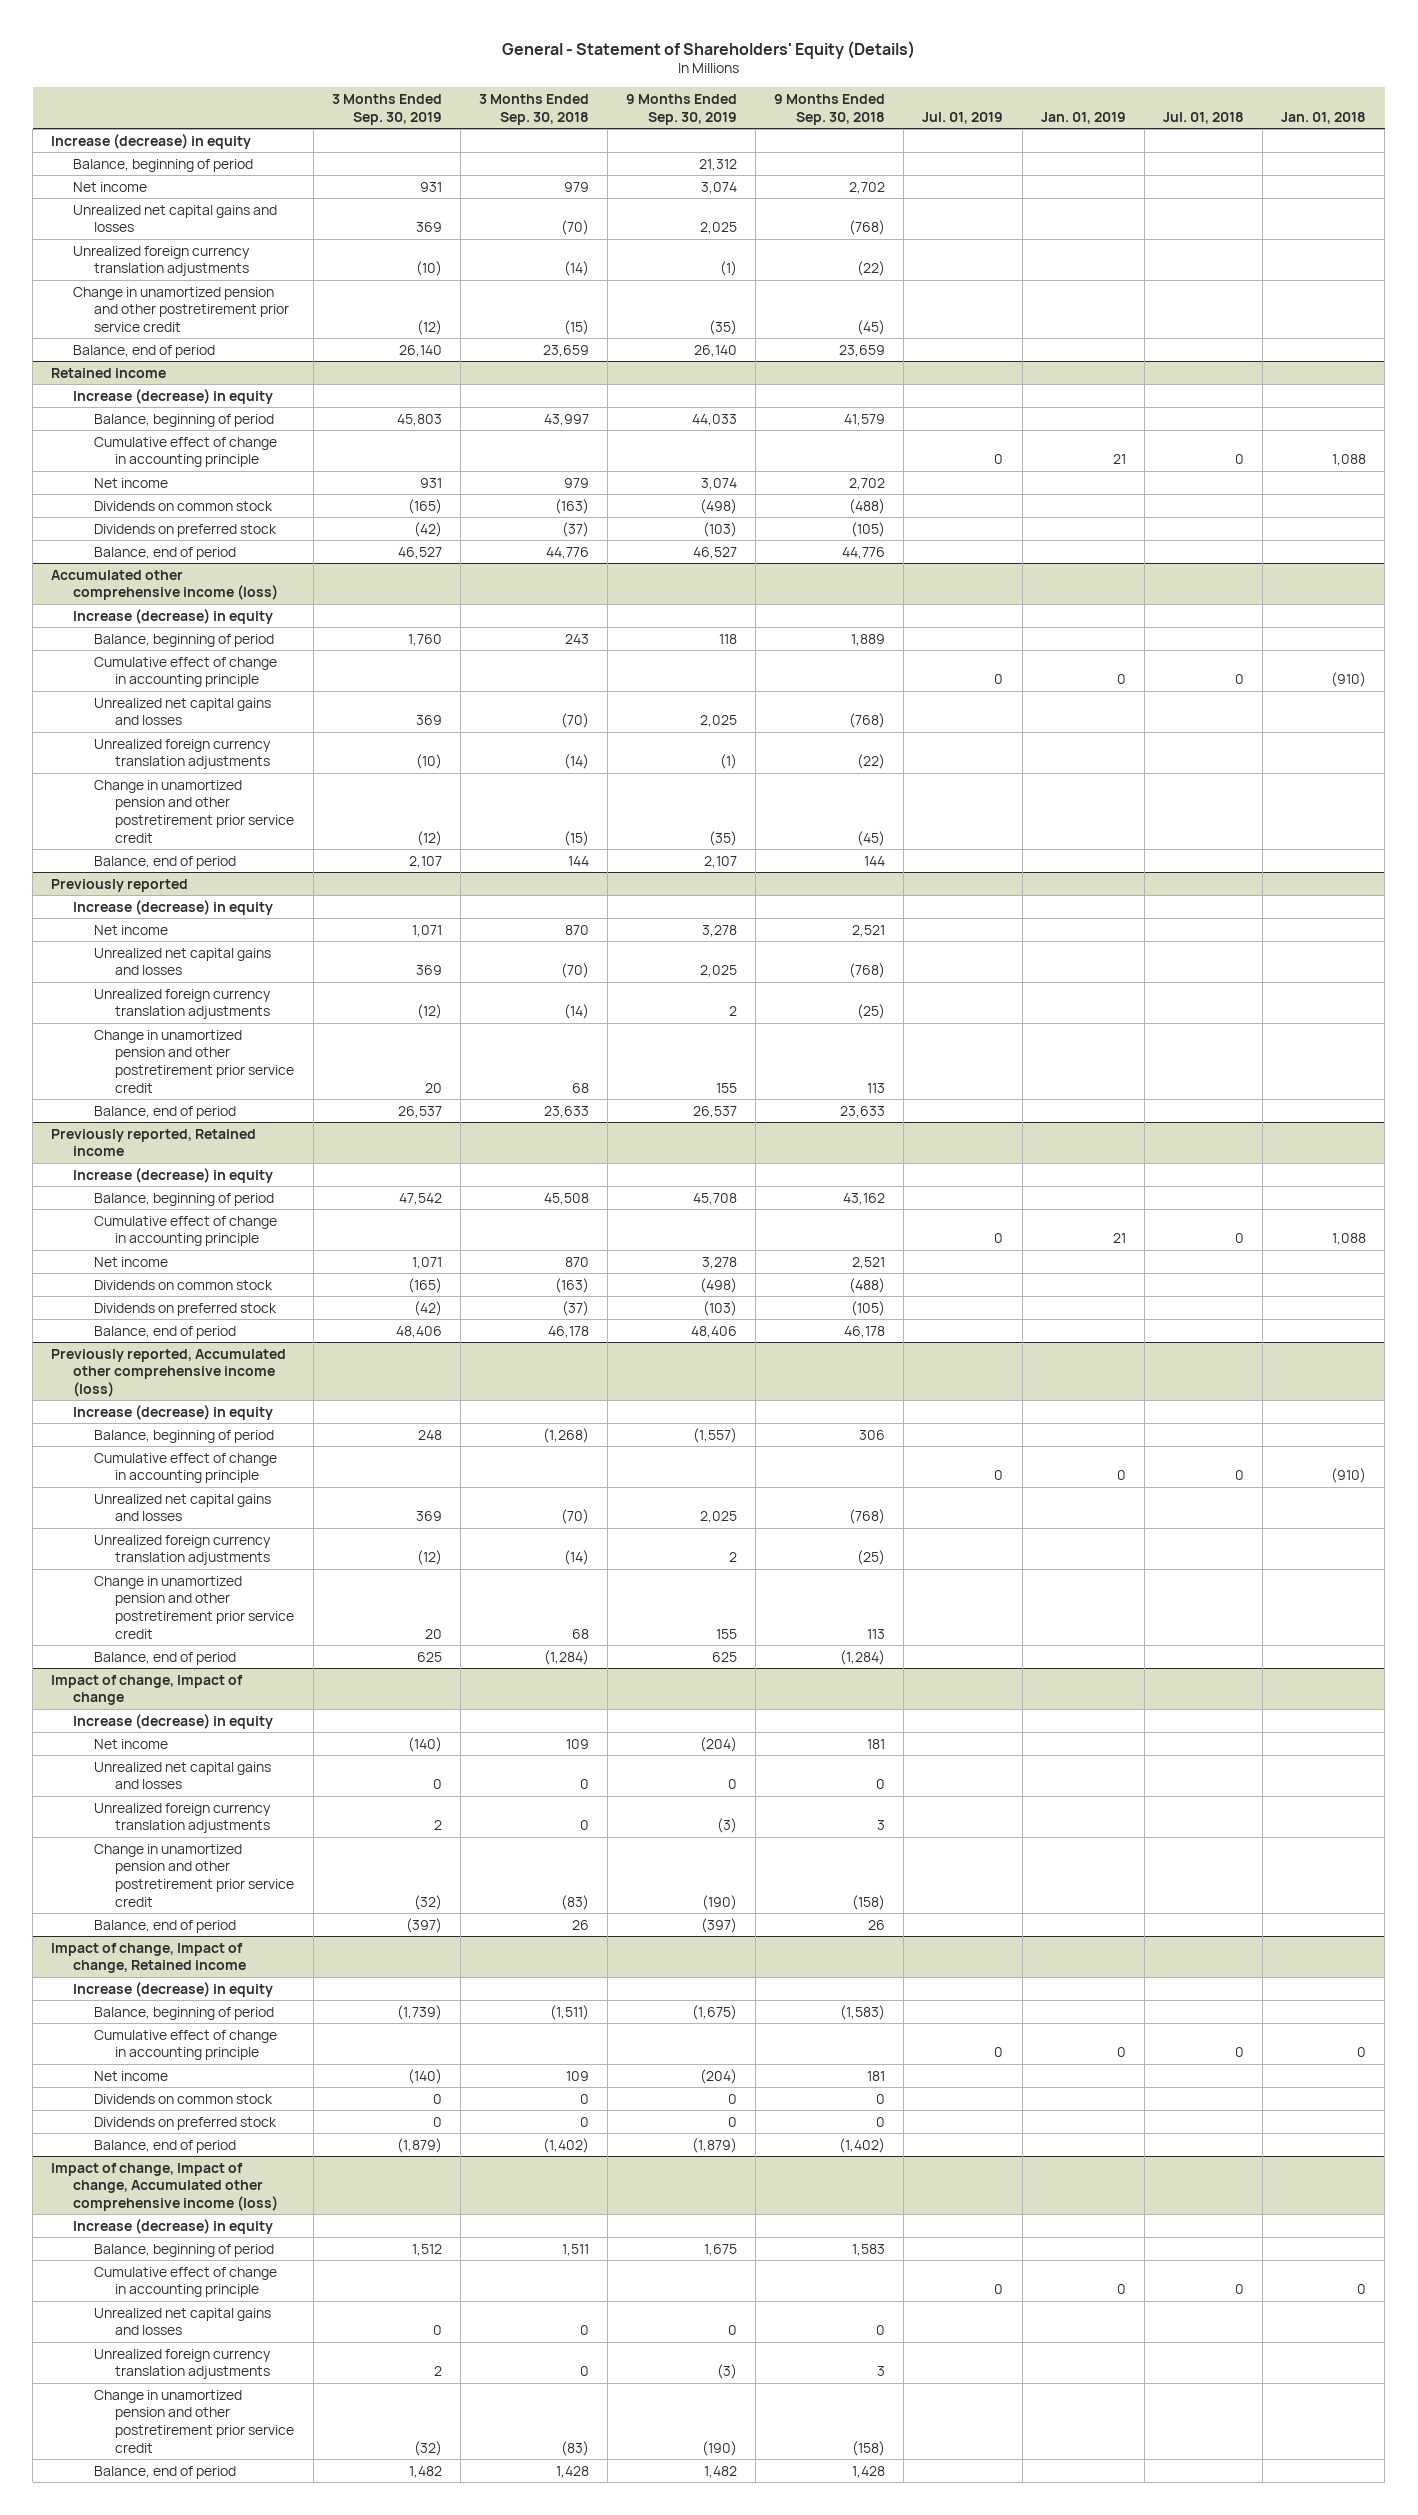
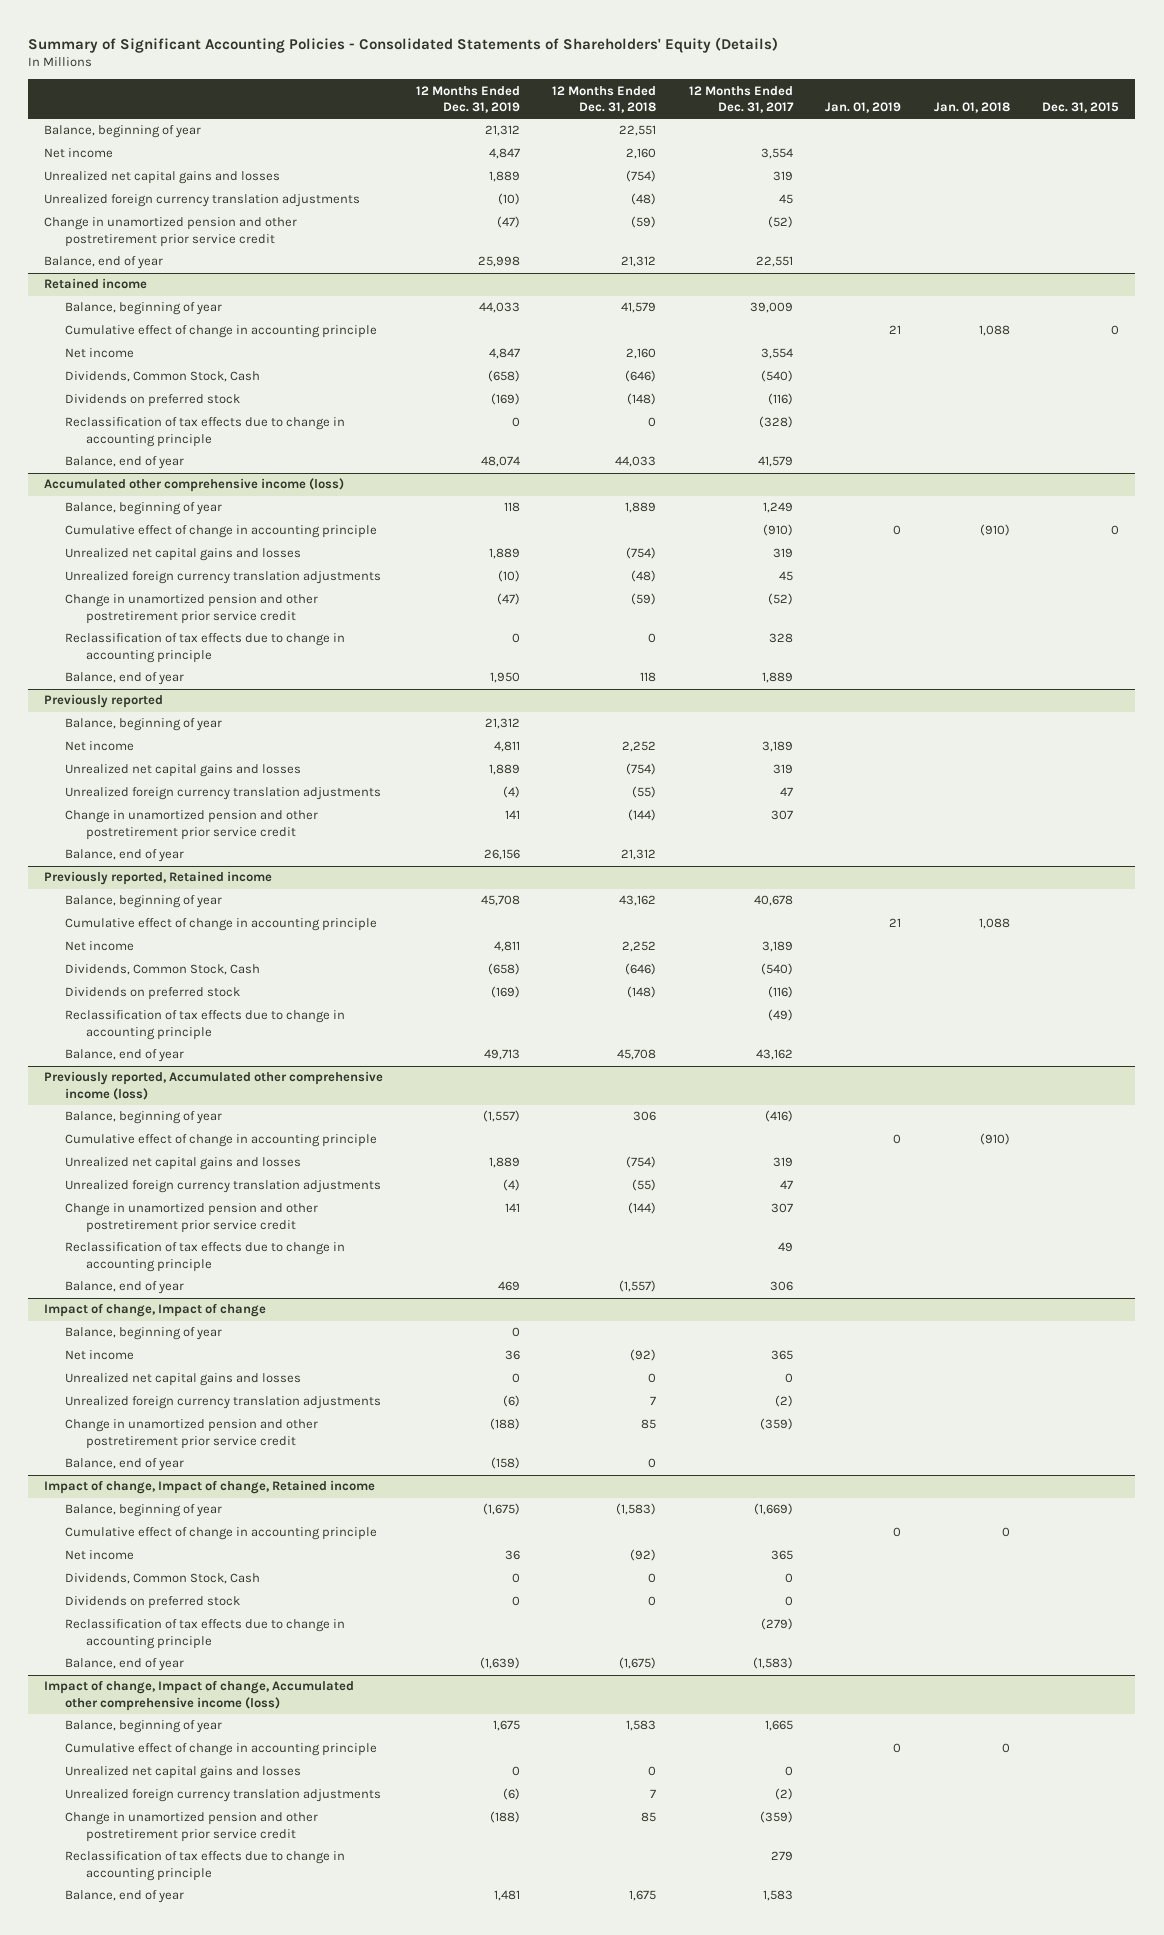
- General - Statement of Shareholders' Equity (Details)
+ Summary of Significant Accounting Policies - Consolidated Statements of Shareholders' Equity (Details)
- | 3 Months Ended Sep. 30, 2019 | 3 Months Ended Sep. 30, 2018 | 9 Months Ended Sep. 30, 2019 | 9 Months Ended Sep. 30, 2018 | Jul. 01, 2019 | Jan. 01, 2019 | Jul. 01, 2018 | Jan. 01, 2018
+ | 12 Months Ended Dec. 31, 2019 | 12 Months Ended Dec. 31, 2018 | 12 Months Ended Dec. 31, 2017 | Jan. 01, 2019 | Jan. 01, 2018 | Dec. 31, 2015
- Increase (decrease) in equity
- Balance, beginning of period | | | 21,312 | | | | |
+ Balance, beginning of year | 21,312 | 22,551 | | | |
- Balance, end of period | 26,140 | 23,659 | 26,140 | 23,659 | | | |
+ Balance, end of year | 25,998 | 21,312 | 22,551 | | |
@ Retained income
- Increase (decrease) in equity
- Balance, beginning of period | 45,803 | 43,997 | 44,033 | 41,579 | | | |
+ Balance, beginning of year | 44,033 | 41,579 | 39,009 | | |
- Dividends on common stock | (165) | (163) | (498) | (488) | | | |
+ Dividends, Common Stock, Cash | (658) | (646) | (540) | | |
- Balance, end of period | 46,527 | 44,776 | 46,527 | 44,776 | | | |
+ Reclassification of tax effects due to change in accounting principle | 0 | 0 | (328) | | |
+ Balance, end of year | 48,074 | 44,033 | 41,579 | | |
@ Accumulated other comprehensive income (loss)
- Increase (decrease) in equity
- Balance, beginning of period | 1,760 | 243 | 118 | 1,889 | | | |
+ Balance, beginning of year | 118 | 1,889 | 1,249 | | |
- Balance, end of period | 2,107 | 144 | 2,107 | 144 | | | |
+ Reclassification of tax effects due to change in accounting principle | 0 | 0 | 328 | | |
+ Balance, end of year | 1,950 | 118 | 1,889 | | |
@ Previously reported
- Increase (decrease) in equity
+ Balance, beginning of year | 21,312 | | | | |
- Balance, end of period | 26,537 | 23,633 | 26,537 | 23,633 | | | |
+ Balance, end of year | 26,156 | 21,312 | | | |
@ Previously reported, Retained income
- Increase (decrease) in equity
- Balance, beginning of period | 47,542 | 45,508 | 45,708 | 43,162 | | | |
+ Balance, beginning of year | 45,708 | 43,162 | 40,678 | | |
- Dividends on common stock | (165) | (163) | (498) | (488) | | | |
+ Dividends, Common Stock, Cash | (658) | (646) | (540) | | |
- Balance, end of period | 48,406 | 46,178 | 48,406 | 46,178 | | | |
+ Reclassification of tax effects due to change in accounting principle | | | (49) | | |
+ Balance, end of year | 49,713 | 45,708 | 43,162 | | |
@ Previously reported, Accumulated other comprehensive income (loss)
- Increase (decrease) in equity
- Balance, beginning of period | 248 | (1,268) | (1,557) | 306 | | | |
+ Balance, beginning of year | (1,557) | 306 | (416) | | |
- Balance, end of period | 625 | (1,284) | 625 | (1,284) | | | |
+ Reclassification of tax effects due to change in accounting principle | | | 49 | | |
+ Balance, end of year | 469 | (1,557) | 306 | | |
@ Impact of change, Impact of change
- Increase (decrease) in equity
+ Balance, beginning of year | 0 | | | | |
- Balance, end of period | (397) | 26 | (397) | 26 | | | |
+ Balance, end of year | (158) | 0 | | | |
@ Impact of change, Impact of change, Retained income
- Increase (decrease) in equity
- Balance, beginning of period | (1,739) | (1,511) | (1,675) | (1,583) | | | |
+ Balance, beginning of year | (1,675) | (1,583) | (1,669) | | |
- Dividends on common stock | 0 | 0 | 0 | 0 | | | |
+ Dividends, Common Stock, Cash | 0 | 0 | 0 | | |
- Balance, end of period | (1,879) | (1,402) | (1,879) | (1,402) | | | |
+ Reclassification of tax effects due to change in accounting principle | | | (279) | | |
+ Balance, end of year | (1,639) | (1,675) | (1,583) | | |
@ Impact of change, Impact of change, Accumulated other comprehensive income (loss)
- Increase (decrease) in equity
- Balance, beginning of period | 1,512 | 1,511 | 1,675 | 1,583 | | | |
+ Balance, beginning of year | 1,675 | 1,583 | 1,665 | | |
- Balance, end of period | 1,482 | 1,428 | 1,482 | 1,428 | | | |
+ Reclassification of tax effects due to change in accounting principle | | | 279 | | |
+ Balance, end of year | 1,481 | 1,675 | 1,583 | | |

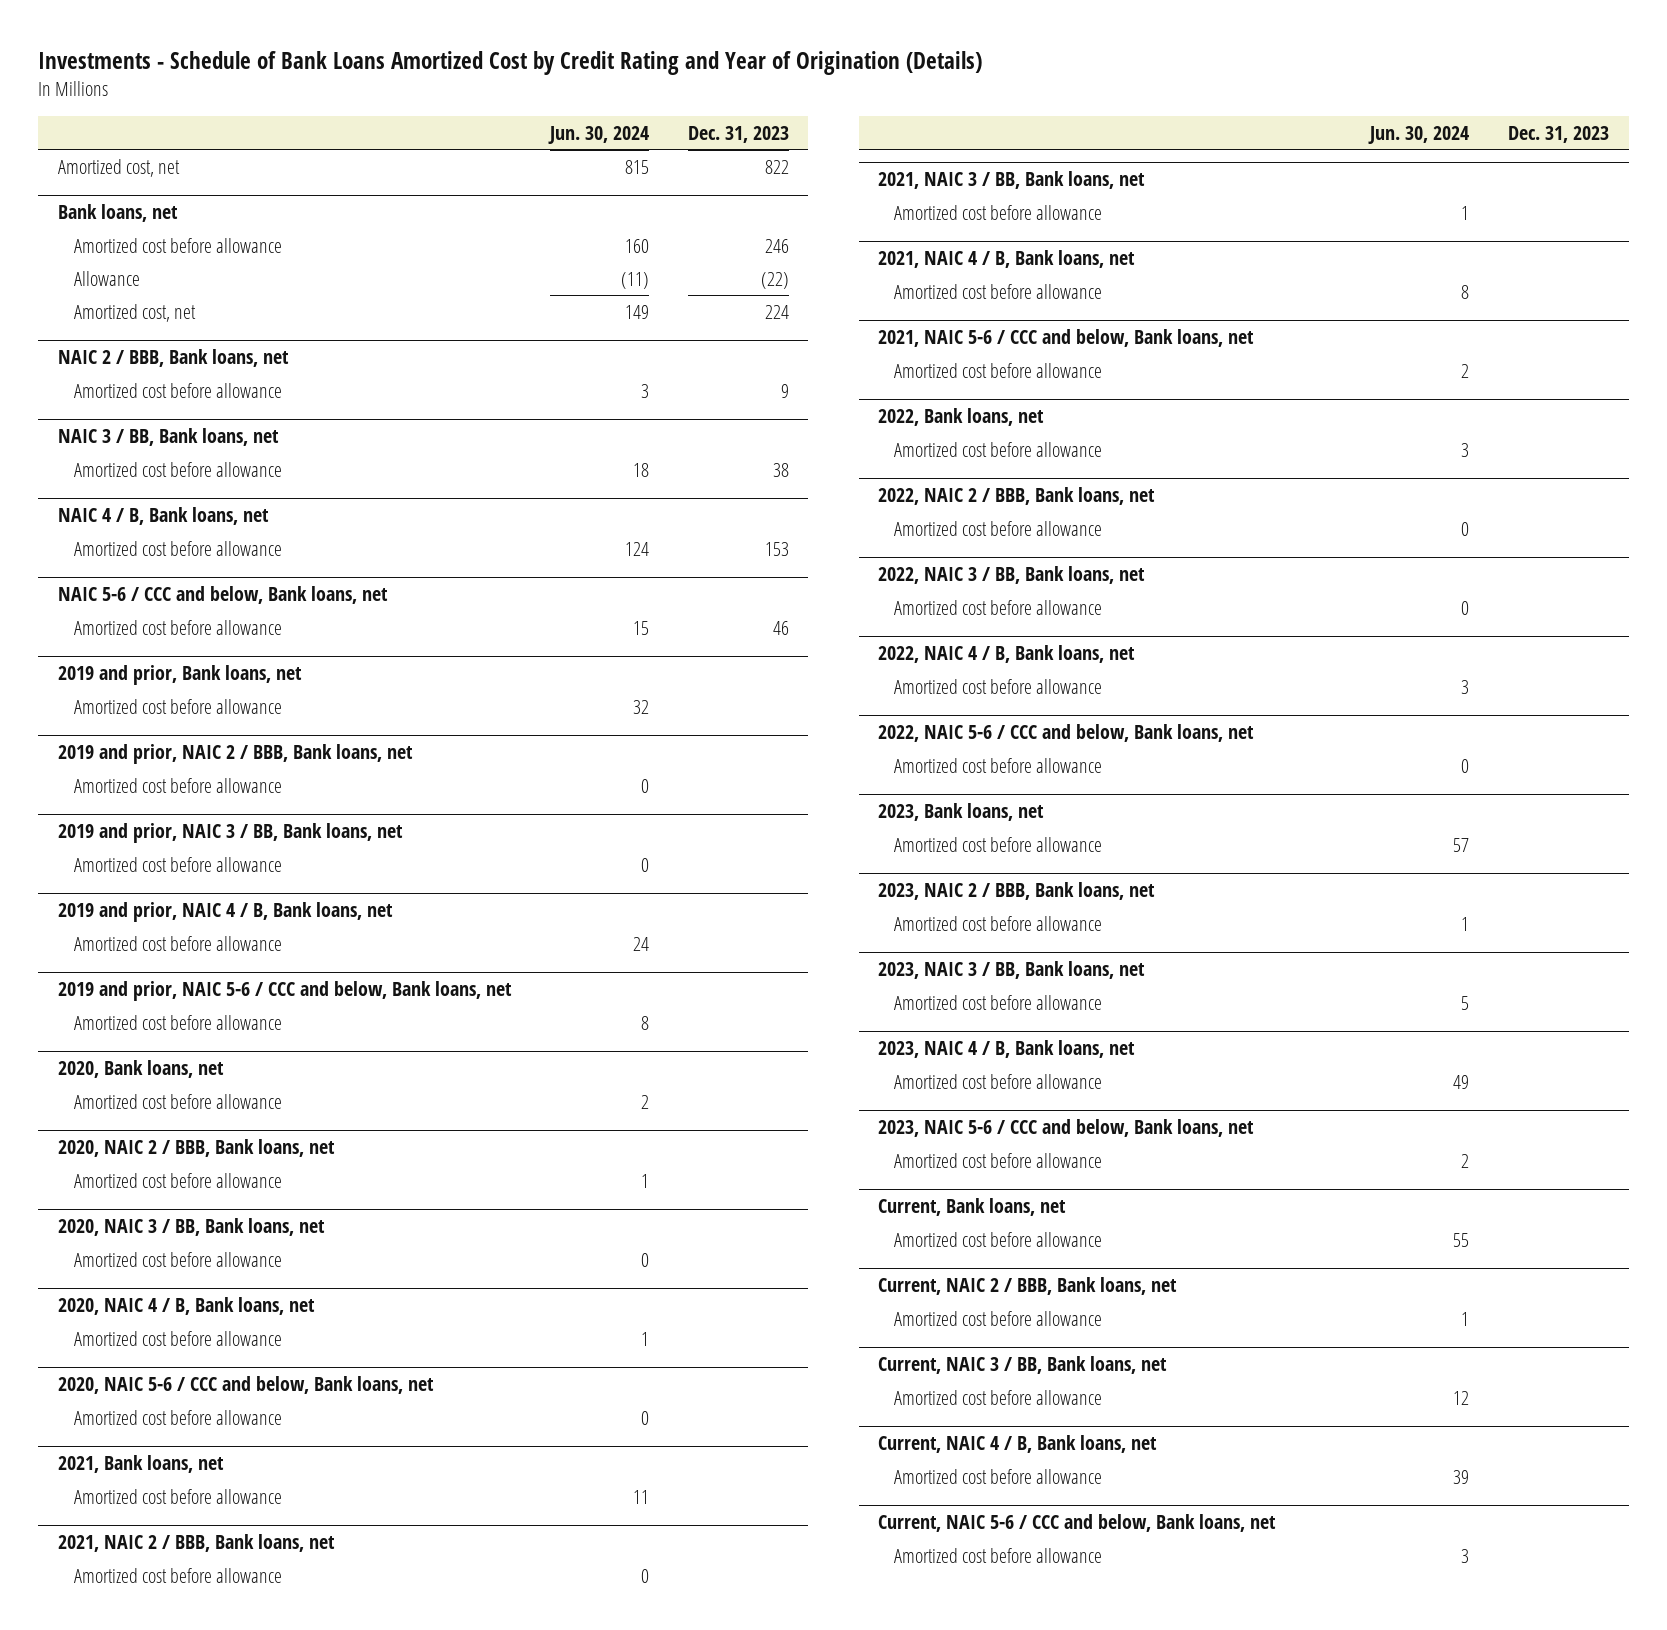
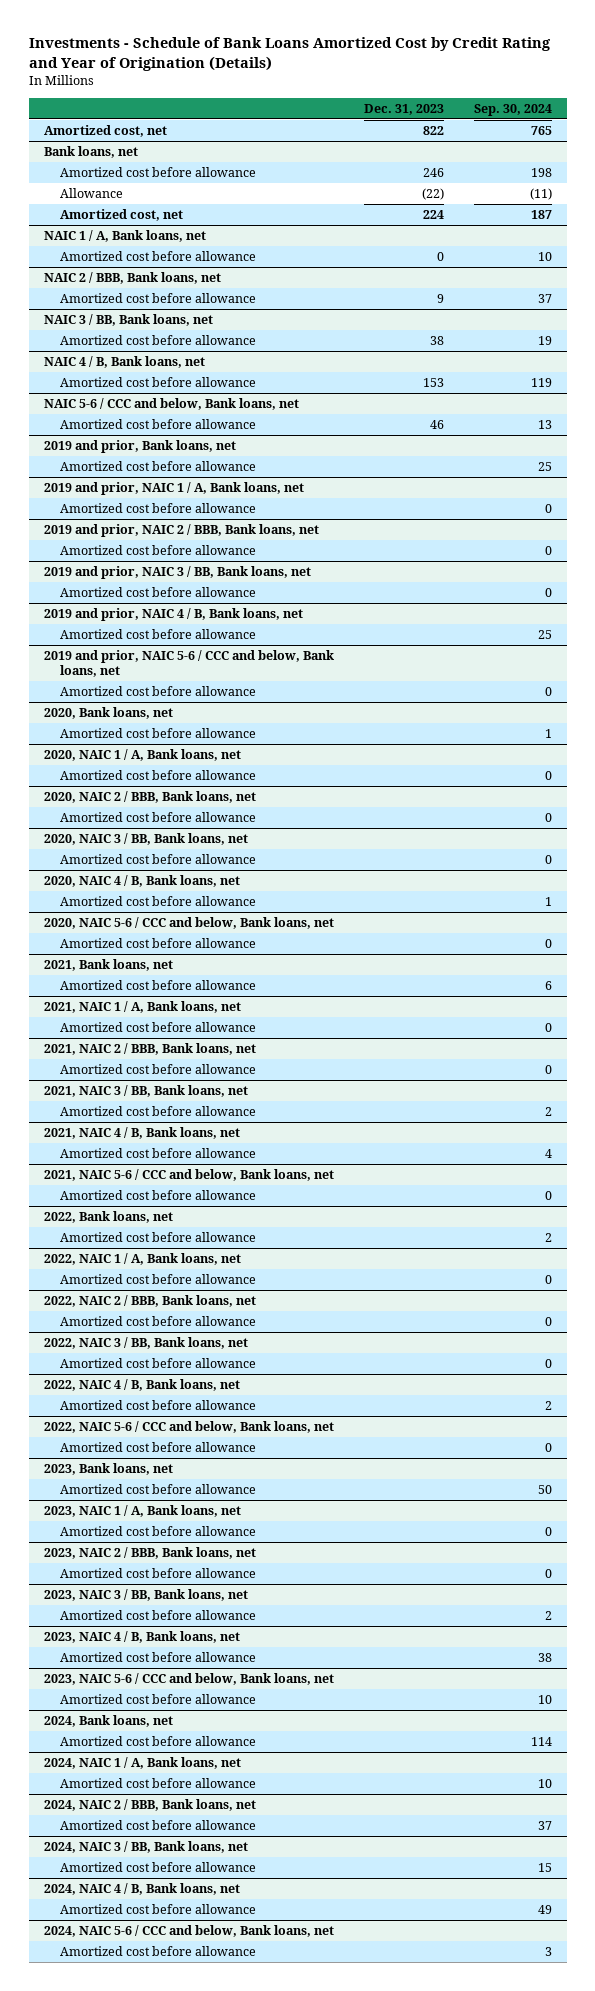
- | Jun. 30, 2024 | Dec. 31, 2023
+ | Dec. 31, 2023 | Sep. 30, 2024
+ NAIC 1 / A, Bank loans, net
+ Amortized cost before allowance | 0 | 10
+ 2019 and prior, NAIC 1 / A, Bank loans, net
+ Amortized cost before allowance | | 0
+ 2020, NAIC 1 / A, Bank loans, net
+ Amortized cost before allowance | | 0
+ 2021, NAIC 1 / A, Bank loans, net
+ Amortized cost before allowance | | 0
+ 2022, NAIC 1 / A, Bank loans, net
+ Amortized cost before allowance | | 0
+ 2023, NAIC 1 / A, Bank loans, net
+ Amortized cost before allowance | | 0
- Current, Bank loans, net
+ 2024, Bank loans, net
- Current, NAIC 2 / BBB, Bank loans, net
+ 2024, NAIC 1 / A, Bank loans, net
+ Amortized cost before allowance | | 10
+ 2024, NAIC 2 / BBB, Bank loans, net
- Current, NAIC 3 / BB, Bank loans, net
+ 2024, NAIC 3 / BB, Bank loans, net
- Current, NAIC 4 / B, Bank loans, net
+ 2024, NAIC 4 / B, Bank loans, net
- Current, NAIC 5-6 / CCC and below, Bank loans, net
+ 2024, NAIC 5-6 / CCC and below, Bank loans, net

